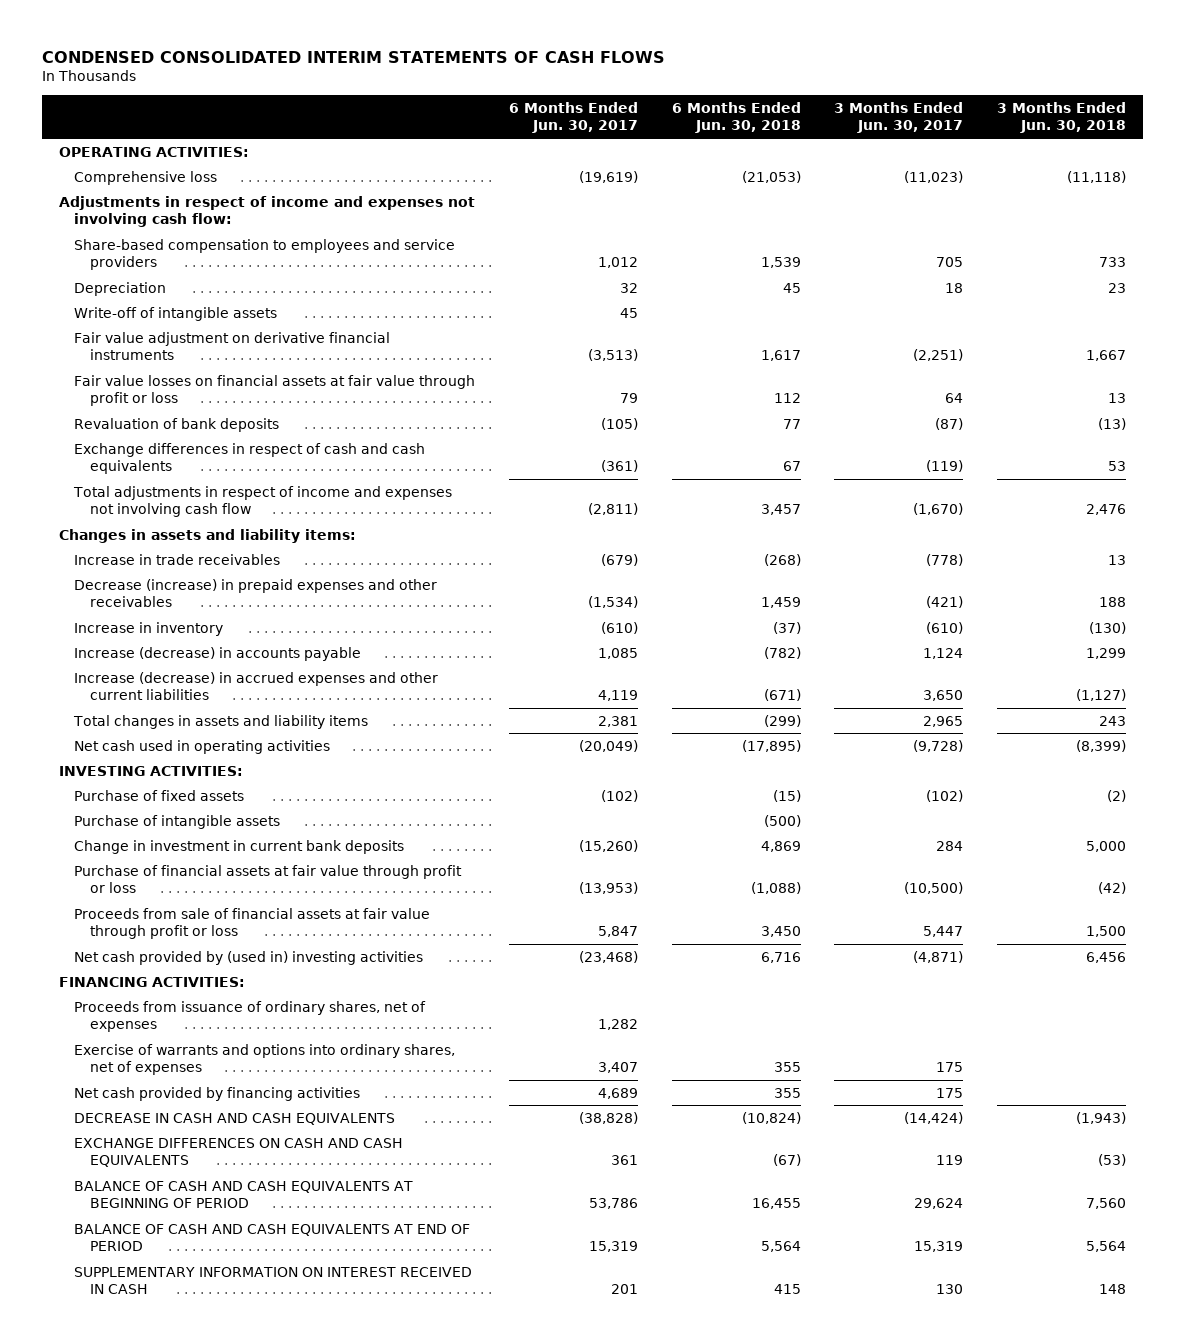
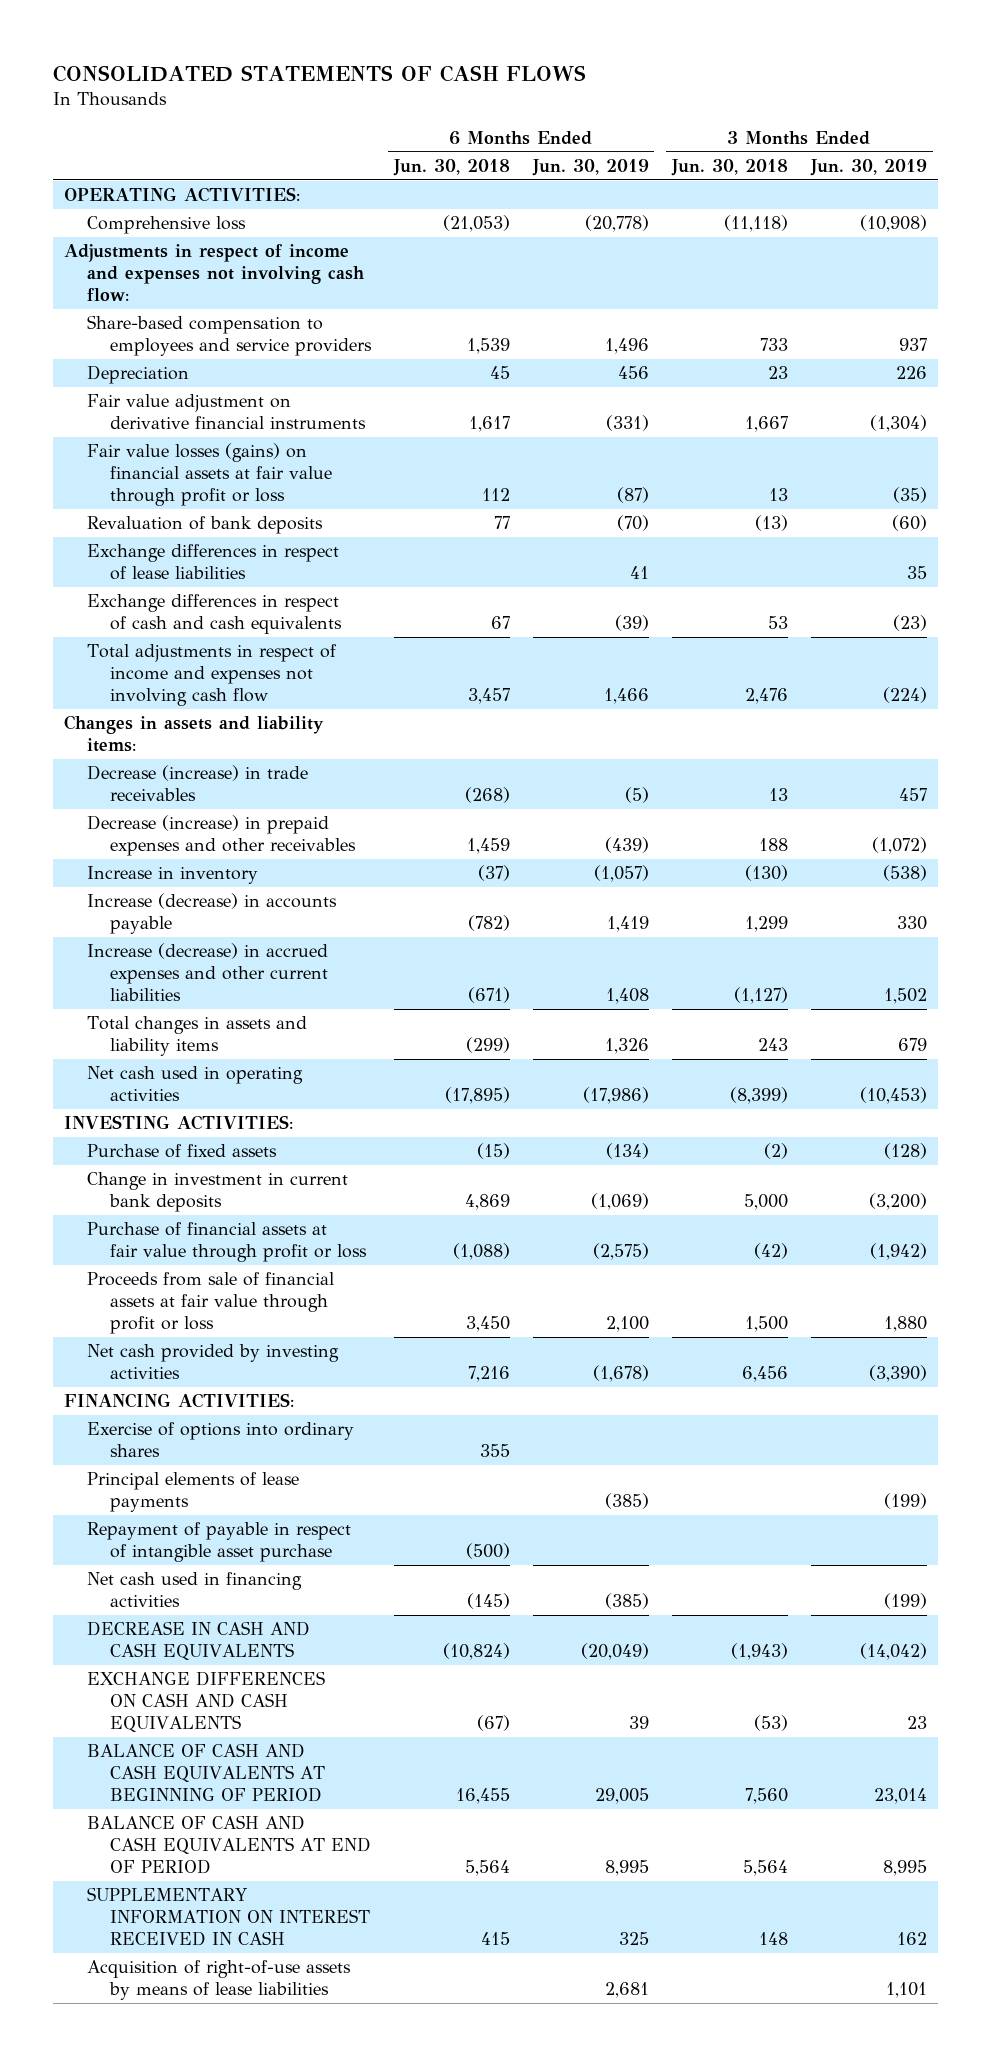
- CONDENSED CONSOLIDATED INTERIM STATEMENTS OF CASH FLOWS
+ CONSOLIDATED STATEMENTS OF CASH FLOWS
- | 6 Months Ended Jun. 30, 2017 | 6 Months Ended Jun. 30, 2018 | 3 Months Ended Jun. 30, 2017 | 3 Months Ended Jun. 30, 2018
+ | 6 Months Ended Jun. 30, 2018 | 6 Months Ended Jun. 30, 2019 | 3 Months Ended Jun. 30, 2018 | 3 Months Ended Jun. 30, 2019
- Write-off of intangible assets | 45 | | |
- Fair value losses on financial assets at fair value through profit or loss | 79 | 112 | 64 | 13
+ Fair value losses (gains) on financial assets at fair value through profit or loss | 112 | (87) | 13 | (35)
+ Exchange differences in respect of lease liabilities | | 41 | | 35
- Increase in trade receivables | (679) | (268) | (778) | 13
+ Decrease (increase) in trade receivables | (268) | (5) | 13 | 457
- Purchase of intangible assets | | (500) | |
- Net cash provided by (used in) investing activities | (23,468) | 6,716 | (4,871) | 6,456
+ Net cash provided by investing activities | 7,216 | (1,678) | 6,456 | (3,390)
- Proceeds from issuance of ordinary shares, net of expenses | 1,282 | | |
- Exercise of warrants and options into ordinary shares, net of expenses | 3,407 | 355 | 175 |
- Net cash provided by financing activities | 4,689 | 355 | 175 |
+ Exercise of options into ordinary shares | 355 | | |
+ Principal elements of lease payments | | (385) | | (199)
+ Repayment of payable in respect of intangible asset purchase | (500) | | |
+ Net cash used in financing activities | (145) | (385) | | (199)
+ Acquisition of right-of-use assets by means of lease liabilities | | 2,681 | | 1,101

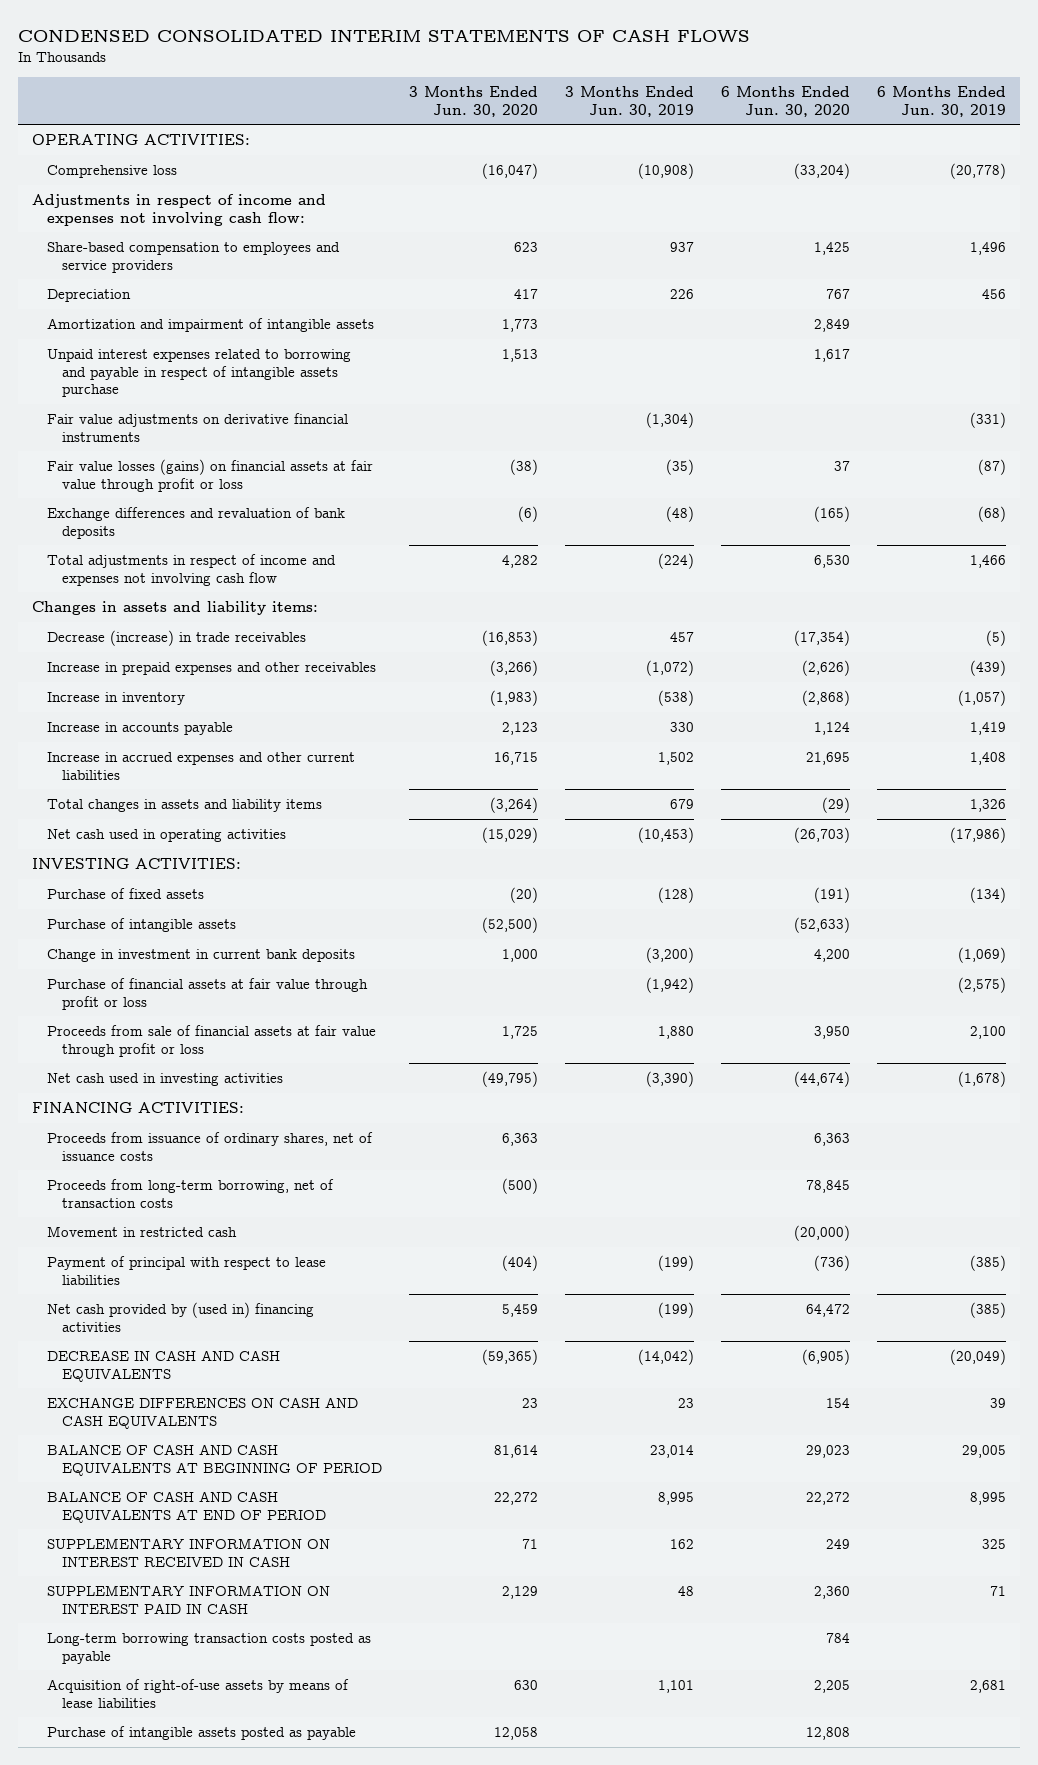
- CONSOLIDATED STATEMENTS OF CASH FLOWS
+ CONDENSED CONSOLIDATED INTERIM STATEMENTS OF CASH FLOWS
- | 6 Months Ended Jun. 30, 2018 | 6 Months Ended Jun. 30, 2019 | 3 Months Ended Jun. 30, 2018 | 3 Months Ended Jun. 30, 2019
+ | 3 Months Ended Jun. 30, 2020 | 3 Months Ended Jun. 30, 2019 | 6 Months Ended Jun. 30, 2020 | 6 Months Ended Jun. 30, 2019
- Fair value adjustment on derivative financial instruments | 1,617 | (331) | 1,667 | (1,304)
+ Amortization and impairment of intangible assets | 1,773 | | 2,849 |
+ Unpaid interest expenses related to borrowing and payable in respect of intangible assets purchase | 1,513 | | 1,617 |
+ Fair value adjustments on derivative financial instruments | | (1,304) | | (331)
- Revaluation of bank deposits | 77 | (70) | (13) | (60)
- Exchange differences in respect of lease liabilities | | 41 | | 35
- Exchange differences in respect of cash and cash equivalents | 67 | (39) | 53 | (23)
+ Exchange differences and revaluation of bank deposits | (6) | (48) | (165) | (68)
- Decrease (increase) in prepaid expenses and other receivables | 1,459 | (439) | 188 | (1,072)
+ Increase in prepaid expenses and other receivables | (3,266) | (1,072) | (2,626) | (439)
- Increase (decrease) in accounts payable | (782) | 1,419 | 1,299 | 330
- Increase (decrease) in accrued expenses and other current liabilities | (671) | 1,408 | (1,127) | 1,502
+ Increase in accounts payable | 2,123 | 330 | 1,124 | 1,419
+ Increase in accrued expenses and other current liabilities | 16,715 | 1,502 | 21,695 | 1,408
+ Purchase of intangible assets | (52,500) | | (52,633) |
- Net cash provided by investing activities | 7,216 | (1,678) | 6,456 | (3,390)
+ Net cash used in investing activities | (49,795) | (3,390) | (44,674) | (1,678)
- Exercise of options into ordinary shares | 355 | | |
- Principal elements of lease payments | | (385) | | (199)
- Repayment of payable in respect of intangible asset purchase | (500) | | |
- Net cash used in financing activities | (145) | (385) | | (199)
+ Proceeds from issuance of ordinary shares, net of issuance costs | 6,363 | | 6,363 |
+ Proceeds from long-term borrowing, net of transaction costs | (500) | | 78,845 |
+ Movement in restricted cash | | | (20,000) |
+ Payment of principal with respect to lease liabilities | (404) | (199) | (736) | (385)
+ Net cash provided by (used in) financing activities | 5,459 | (199) | 64,472 | (385)
+ SUPPLEMENTARY INFORMATION ON INTEREST PAID IN CASH | 2,129 | 48 | 2,360 | 71
+ Long-term borrowing transaction costs posted as payable | | | 784 |
+ Purchase of intangible assets posted as payable | 12,058 | | 12,808 |

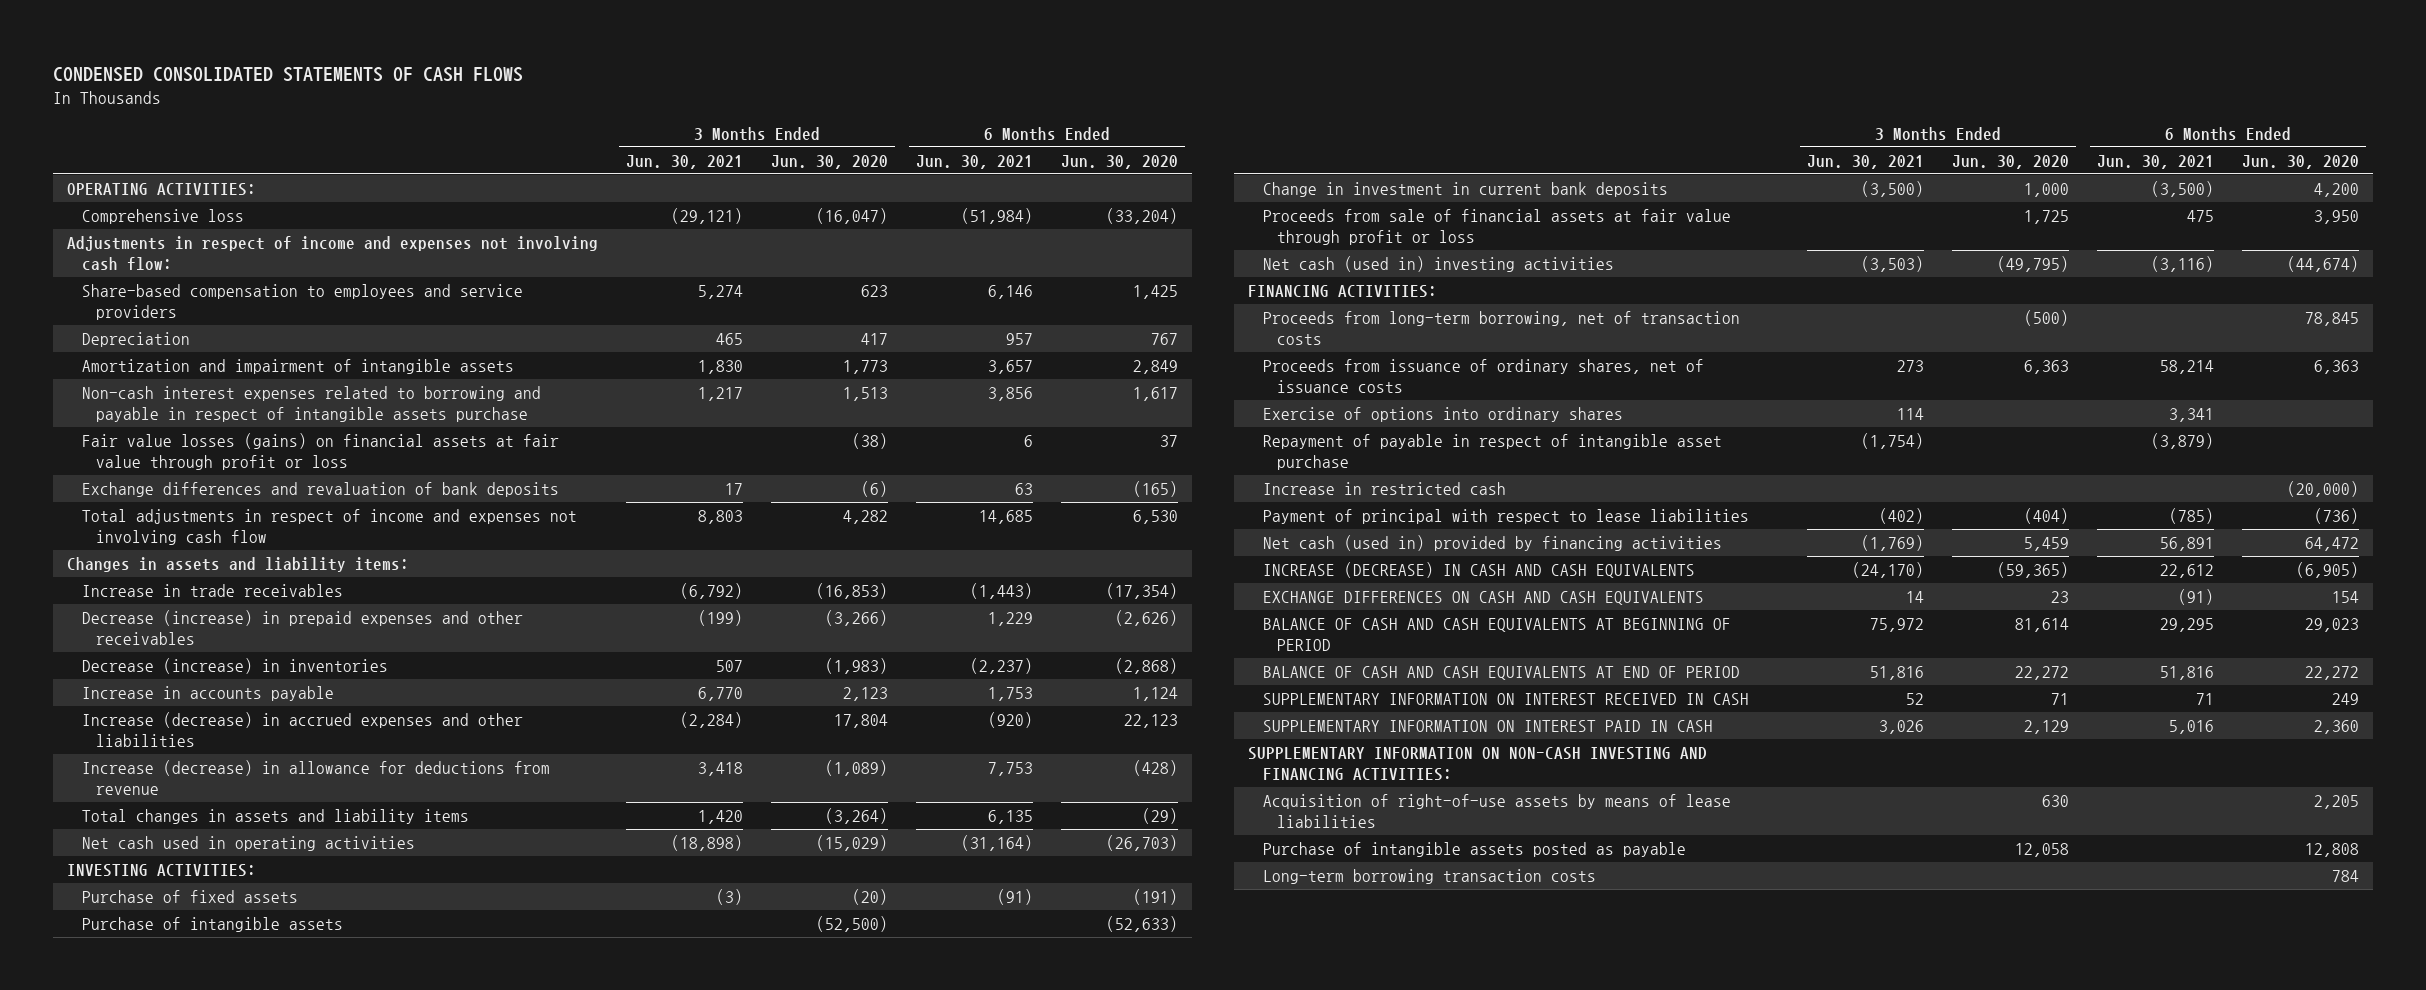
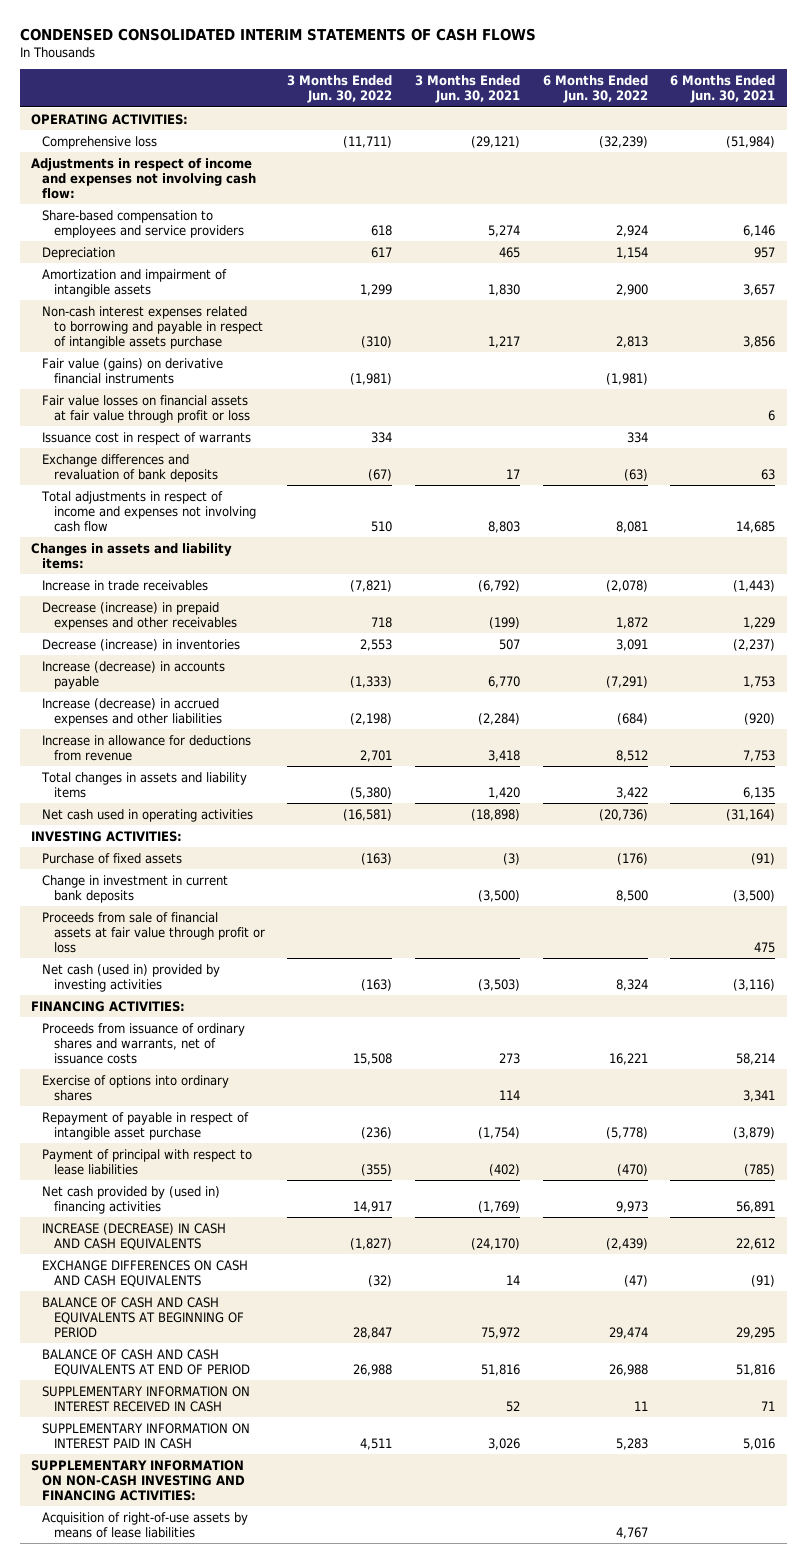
- CONDENSED CONSOLIDATED STATEMENTS OF CASH FLOWS
+ CONDENSED CONSOLIDATED INTERIM STATEMENTS OF CASH FLOWS
- | 3 Months Ended Jun. 30, 2021 | 3 Months Ended Jun. 30, 2020 | 6 Months Ended Jun. 30, 2021 | 6 Months Ended Jun. 30, 2020
+ | 3 Months Ended Jun. 30, 2022 | 3 Months Ended Jun. 30, 2021 | 6 Months Ended Jun. 30, 2022 | 6 Months Ended Jun. 30, 2021
- Fair value losses (gains) on financial assets at fair value through profit or loss | | (38) | 6 | 37
+ Fair value (gains) on derivative financial instruments | (1,981) | | (1,981) |
+ Fair value losses on financial assets at fair value through profit or loss | | | | 6
+ Issuance cost in respect of warrants | 334 | | 334 |
- Increase in accounts payable | 6,770 | 2,123 | 1,753 | 1,124
+ Increase (decrease) in accounts payable | (1,333) | 6,770 | (7,291) | 1,753
- Increase (decrease) in allowance for deductions from revenue | 3,418 | (1,089) | 7,753 | (428)
+ Increase in allowance for deductions from revenue | 2,701 | 3,418 | 8,512 | 7,753
- Purchase of intangible assets | | (52,500) | | (52,633)
- Net cash (used in) investing activities | (3,503) | (49,795) | (3,116) | (44,674)
+ Net cash (used in) provided by investing activities | (163) | (3,503) | 8,324 | (3,116)
- Proceeds from long-term borrowing, net of transaction costs | | (500) | | 78,845
- Proceeds from issuance of ordinary shares, net of issuance costs | 273 | 6,363 | 58,214 | 6,363
+ Proceeds from issuance of ordinary shares and warrants, net of issuance costs | 15,508 | 273 | 16,221 | 58,214
- Increase in restricted cash | | | | (20,000)
- Net cash (used in) provided by financing activities | (1,769) | 5,459 | 56,891 | 64,472
+ Net cash provided by (used in) financing activities | 14,917 | (1,769) | 9,973 | 56,891
- Purchase of intangible assets posted as payable | | 12,058 | | 12,808
- Long-term borrowing transaction costs | | | | 784

